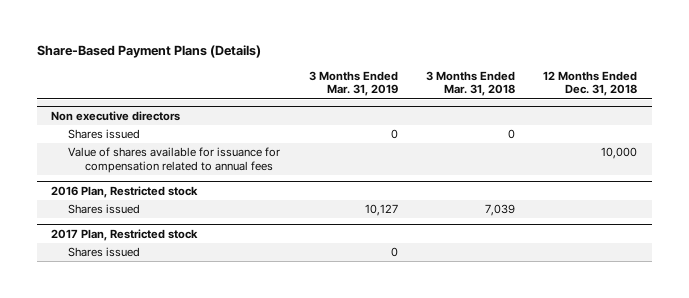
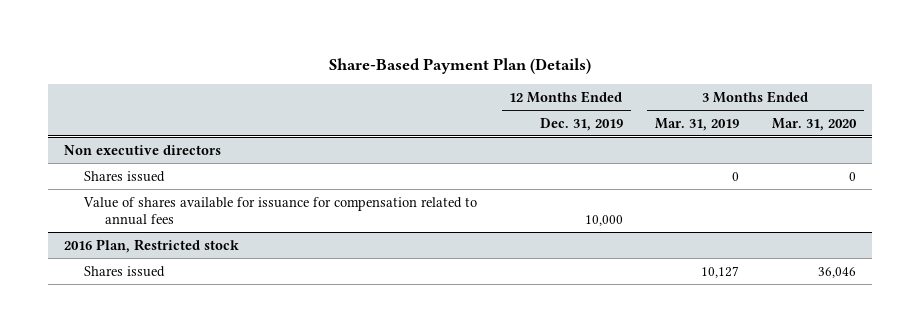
- Share-Based Payment Plans (Details)
+ Share-Based Payment Plan (Details)
- | 3 Months Ended Mar. 31, 2019 | 3 Months Ended Mar. 31, 2018 | 12 Months Ended Dec. 31, 2018
+ | 12 Months Ended Dec. 31, 2019 | 3 Months Ended Mar. 31, 2019 | 3 Months Ended Mar. 31, 2020
- 2017 Plan, Restricted stock
- Shares issued | 0 | |

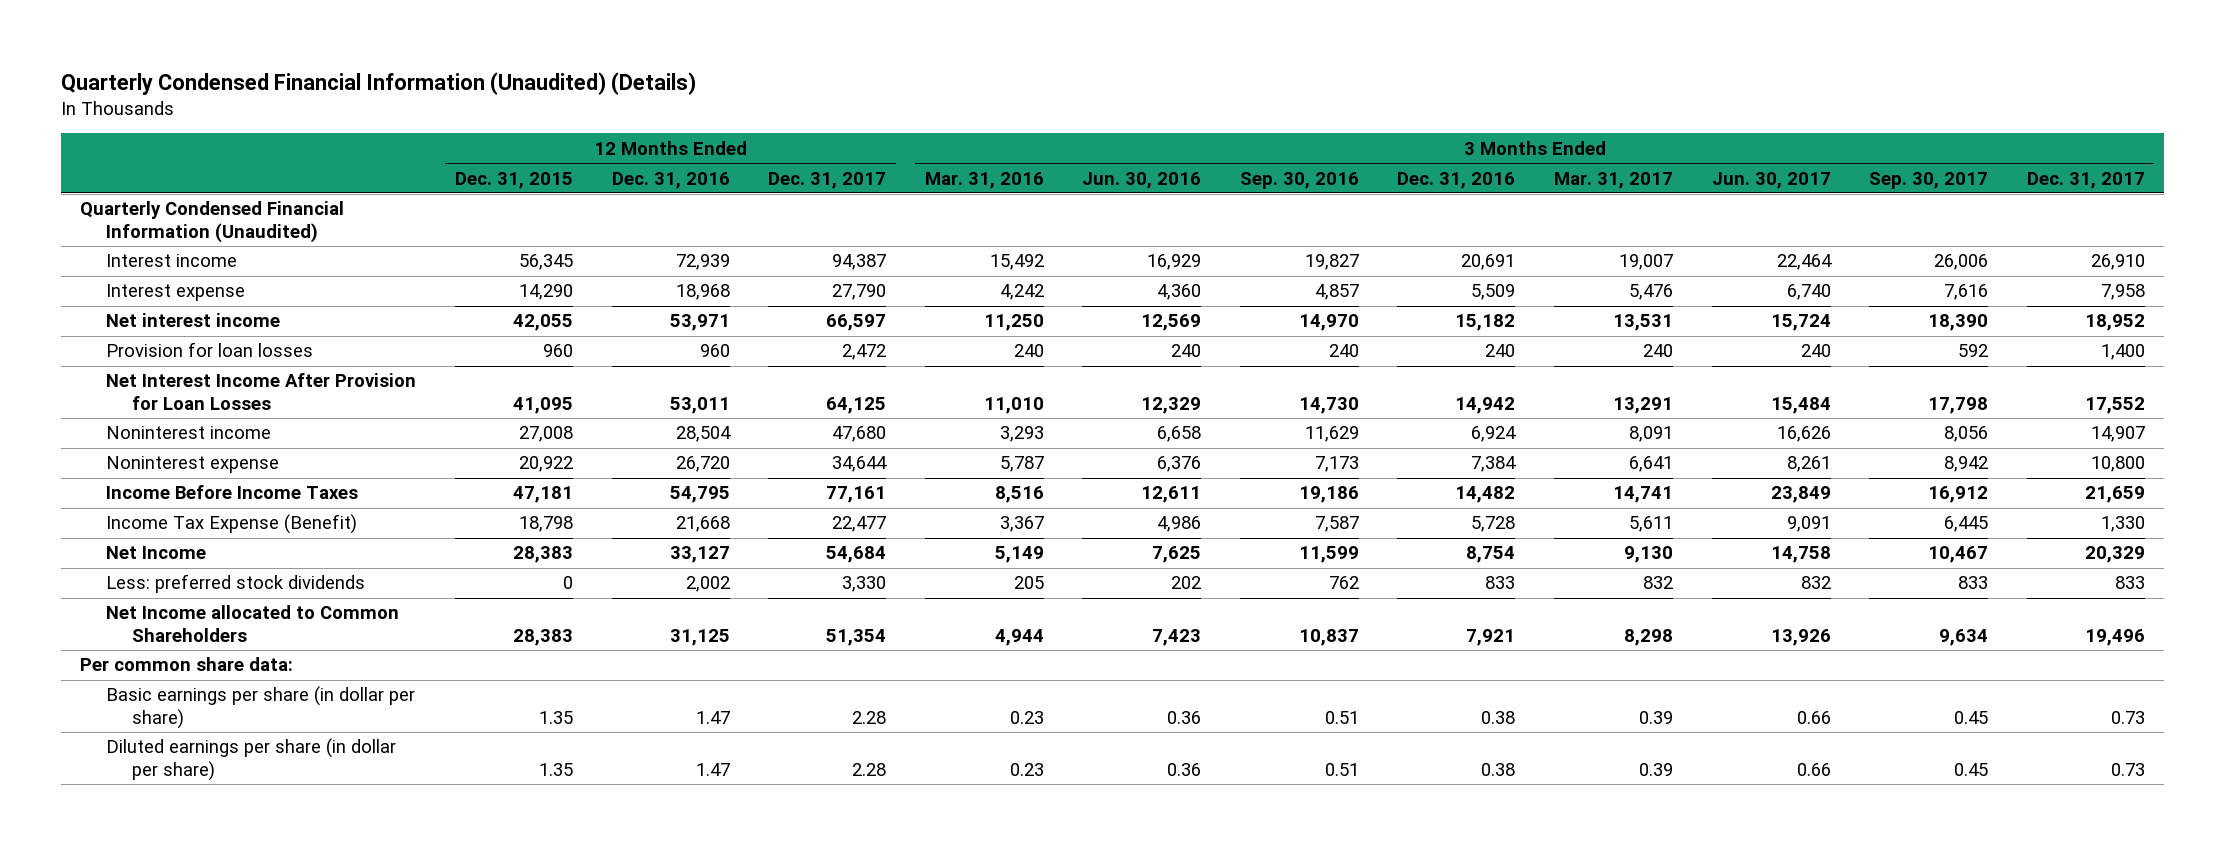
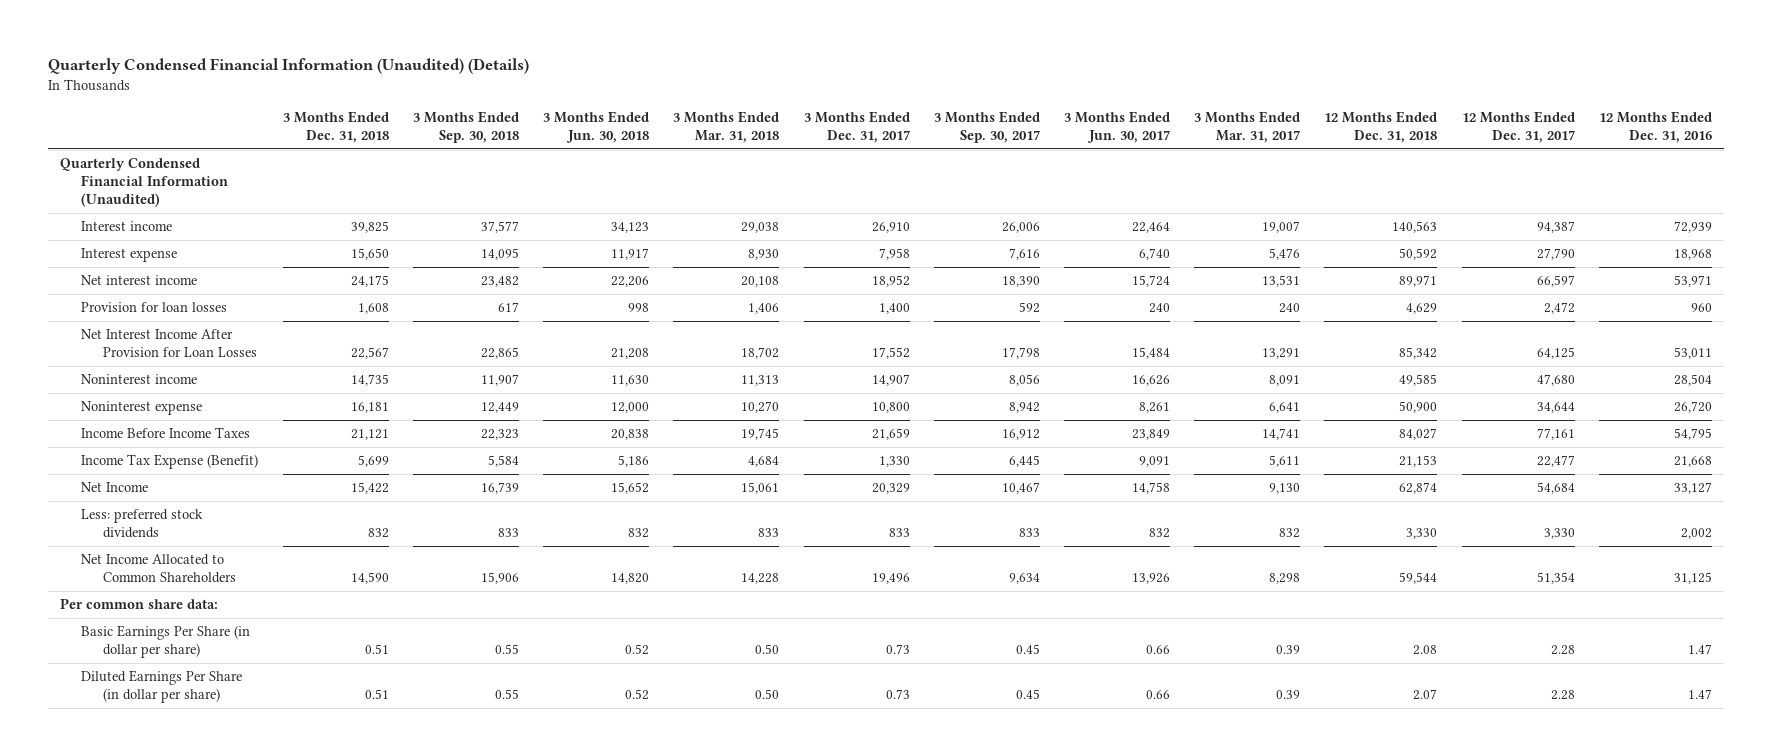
- | 12 Months Ended Dec. 31, 2015 | 12 Months Ended Dec. 31, 2016 | 12 Months Ended Dec. 31, 2017 | 3 Months Ended Mar. 31, 2016 | 3 Months Ended Jun. 30, 2016 | 3 Months Ended Sep. 30, 2016 | 3 Months Ended Dec. 31, 2016 | 3 Months Ended Mar. 31, 2017 | 3 Months Ended Jun. 30, 2017 | 3 Months Ended Sep. 30, 2017 | 3 Months Ended Dec. 31, 2017
+ | 3 Months Ended Dec. 31, 2018 | 3 Months Ended Sep. 30, 2018 | 3 Months Ended Jun. 30, 2018 | 3 Months Ended Mar. 31, 2018 | 3 Months Ended Dec. 31, 2017 | 3 Months Ended Sep. 30, 2017 | 3 Months Ended Jun. 30, 2017 | 3 Months Ended Mar. 31, 2017 | 12 Months Ended Dec. 31, 2018 | 12 Months Ended Dec. 31, 2017 | 12 Months Ended Dec. 31, 2016
- Net Income allocated to Common Shareholders | 28,383 | 31,125 | 51,354 | 4,944 | 7,423 | 10,837 | 7,921 | 8,298 | 13,926 | 9,634 | 19,496
+ Net Income Allocated to Common Shareholders | 14,590 | 15,906 | 14,820 | 14,228 | 19,496 | 9,634 | 13,926 | 8,298 | 59,544 | 51,354 | 31,125
- Basic earnings per share (in dollar per share) | 1.35 | 1.47 | 2.28 | 0.23 | 0.36 | 0.51 | 0.38 | 0.39 | 0.66 | 0.45 | 0.73
- Diluted earnings per share (in dollar per share) | 1.35 | 1.47 | 2.28 | 0.23 | 0.36 | 0.51 | 0.38 | 0.39 | 0.66 | 0.45 | 0.73
+ Basic Earnings Per Share (in dollar per share) | 0.51 | 0.55 | 0.52 | 0.50 | 0.73 | 0.45 | 0.66 | 0.39 | 2.08 | 2.28 | 1.47
+ Diluted Earnings Per Share (in dollar per share) | 0.51 | 0.55 | 0.52 | 0.50 | 0.73 | 0.45 | 0.66 | 0.39 | 2.07 | 2.28 | 1.47

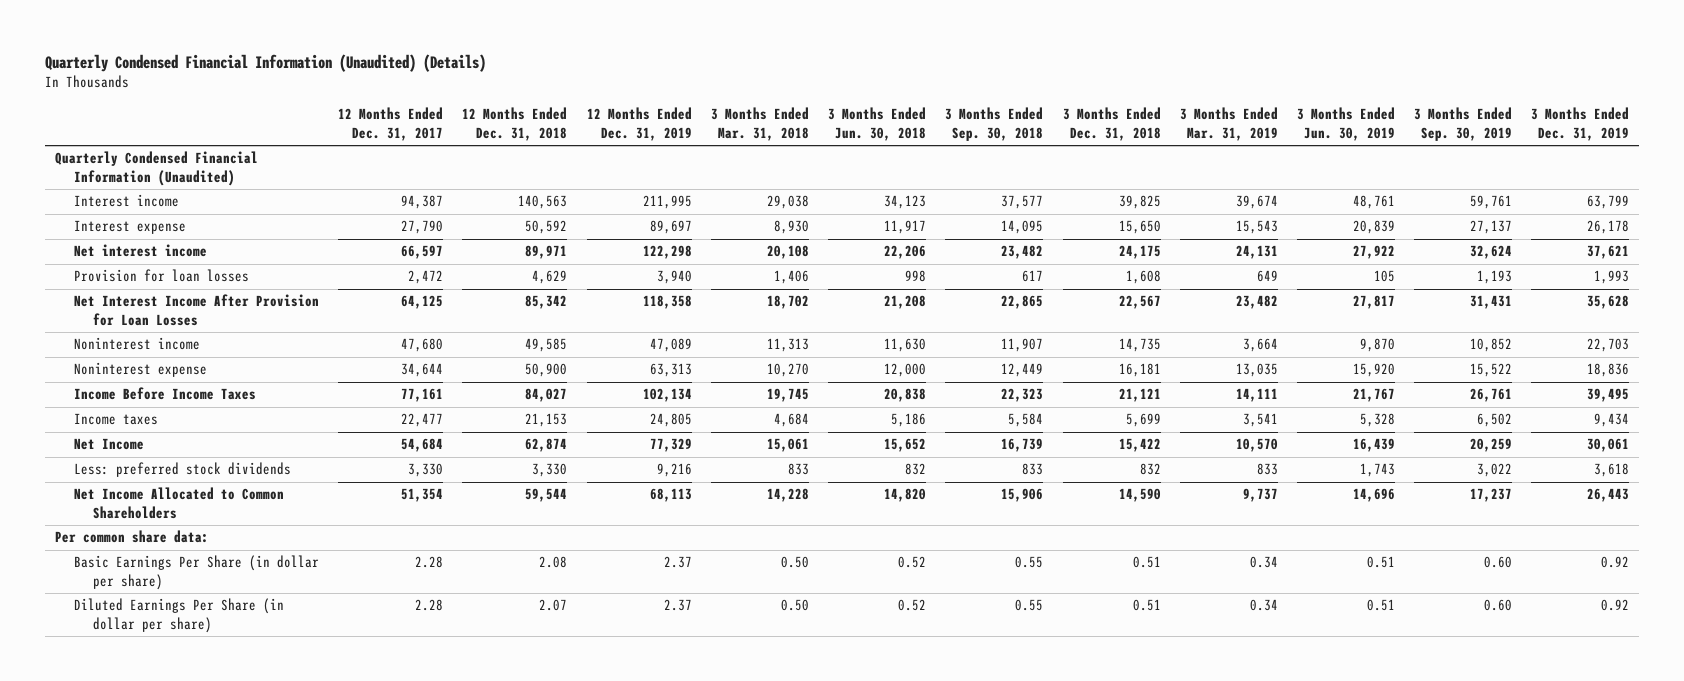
- | 3 Months Ended Dec. 31, 2018 | 3 Months Ended Sep. 30, 2018 | 3 Months Ended Jun. 30, 2018 | 3 Months Ended Mar. 31, 2018 | 3 Months Ended Dec. 31, 2017 | 3 Months Ended Sep. 30, 2017 | 3 Months Ended Jun. 30, 2017 | 3 Months Ended Mar. 31, 2017 | 12 Months Ended Dec. 31, 2018 | 12 Months Ended Dec. 31, 2017 | 12 Months Ended Dec. 31, 2016
+ | 12 Months Ended Dec. 31, 2017 | 12 Months Ended Dec. 31, 2018 | 12 Months Ended Dec. 31, 2019 | 3 Months Ended Mar. 31, 2018 | 3 Months Ended Jun. 30, 2018 | 3 Months Ended Sep. 30, 2018 | 3 Months Ended Dec. 31, 2018 | 3 Months Ended Mar. 31, 2019 | 3 Months Ended Jun. 30, 2019 | 3 Months Ended Sep. 30, 2019 | 3 Months Ended Dec. 31, 2019
- Income Tax Expense (Benefit) | 5,699 | 5,584 | 5,186 | 4,684 | 1,330 | 6,445 | 9,091 | 5,611 | 21,153 | 22,477 | 21,668
+ Income taxes | 22,477 | 21,153 | 24,805 | 4,684 | 5,186 | 5,584 | 5,699 | 3,541 | 5,328 | 6,502 | 9,434

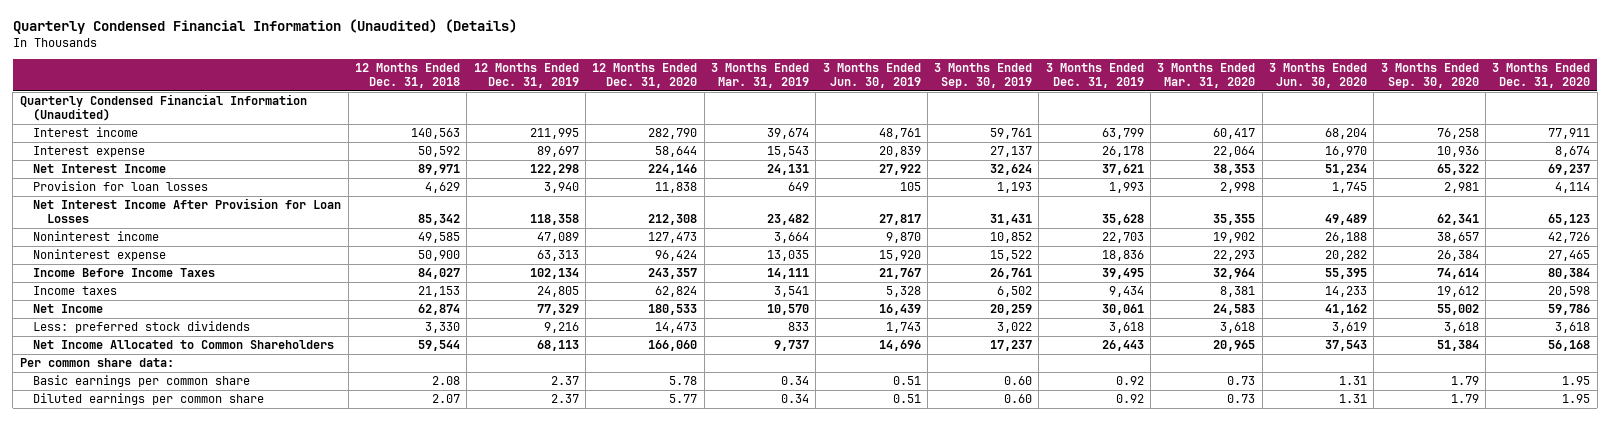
- | 12 Months Ended Dec. 31, 2017 | 12 Months Ended Dec. 31, 2018 | 12 Months Ended Dec. 31, 2019 | 3 Months Ended Mar. 31, 2018 | 3 Months Ended Jun. 30, 2018 | 3 Months Ended Sep. 30, 2018 | 3 Months Ended Dec. 31, 2018 | 3 Months Ended Mar. 31, 2019 | 3 Months Ended Jun. 30, 2019 | 3 Months Ended Sep. 30, 2019 | 3 Months Ended Dec. 31, 2019
+ | 12 Months Ended Dec. 31, 2018 | 12 Months Ended Dec. 31, 2019 | 12 Months Ended Dec. 31, 2020 | 3 Months Ended Mar. 31, 2019 | 3 Months Ended Jun. 30, 2019 | 3 Months Ended Sep. 30, 2019 | 3 Months Ended Dec. 31, 2019 | 3 Months Ended Mar. 31, 2020 | 3 Months Ended Jun. 30, 2020 | 3 Months Ended Sep. 30, 2020 | 3 Months Ended Dec. 31, 2020
- Net interest income | 66,597 | 89,971 | 122,298 | 20,108 | 22,206 | 23,482 | 24,175 | 24,131 | 27,922 | 32,624 | 37,621
+ Net Interest Income | 89,971 | 122,298 | 224,146 | 24,131 | 27,922 | 32,624 | 37,621 | 38,353 | 51,234 | 65,322 | 69,237
- Basic Earnings Per Share (in dollar per share) | 2.28 | 2.08 | 2.37 | 0.50 | 0.52 | 0.55 | 0.51 | 0.34 | 0.51 | 0.60 | 0.92
- Diluted Earnings Per Share (in dollar per share) | 2.28 | 2.07 | 2.37 | 0.50 | 0.52 | 0.55 | 0.51 | 0.34 | 0.51 | 0.60 | 0.92
+ Basic earnings per common share | 2.08 | 2.37 | 5.78 | 0.34 | 0.51 | 0.60 | 0.92 | 0.73 | 1.31 | 1.79 | 1.95
+ Diluted earnings per common share | 2.07 | 2.37 | 5.77 | 0.34 | 0.51 | 0.60 | 0.92 | 0.73 | 1.31 | 1.79 | 1.95

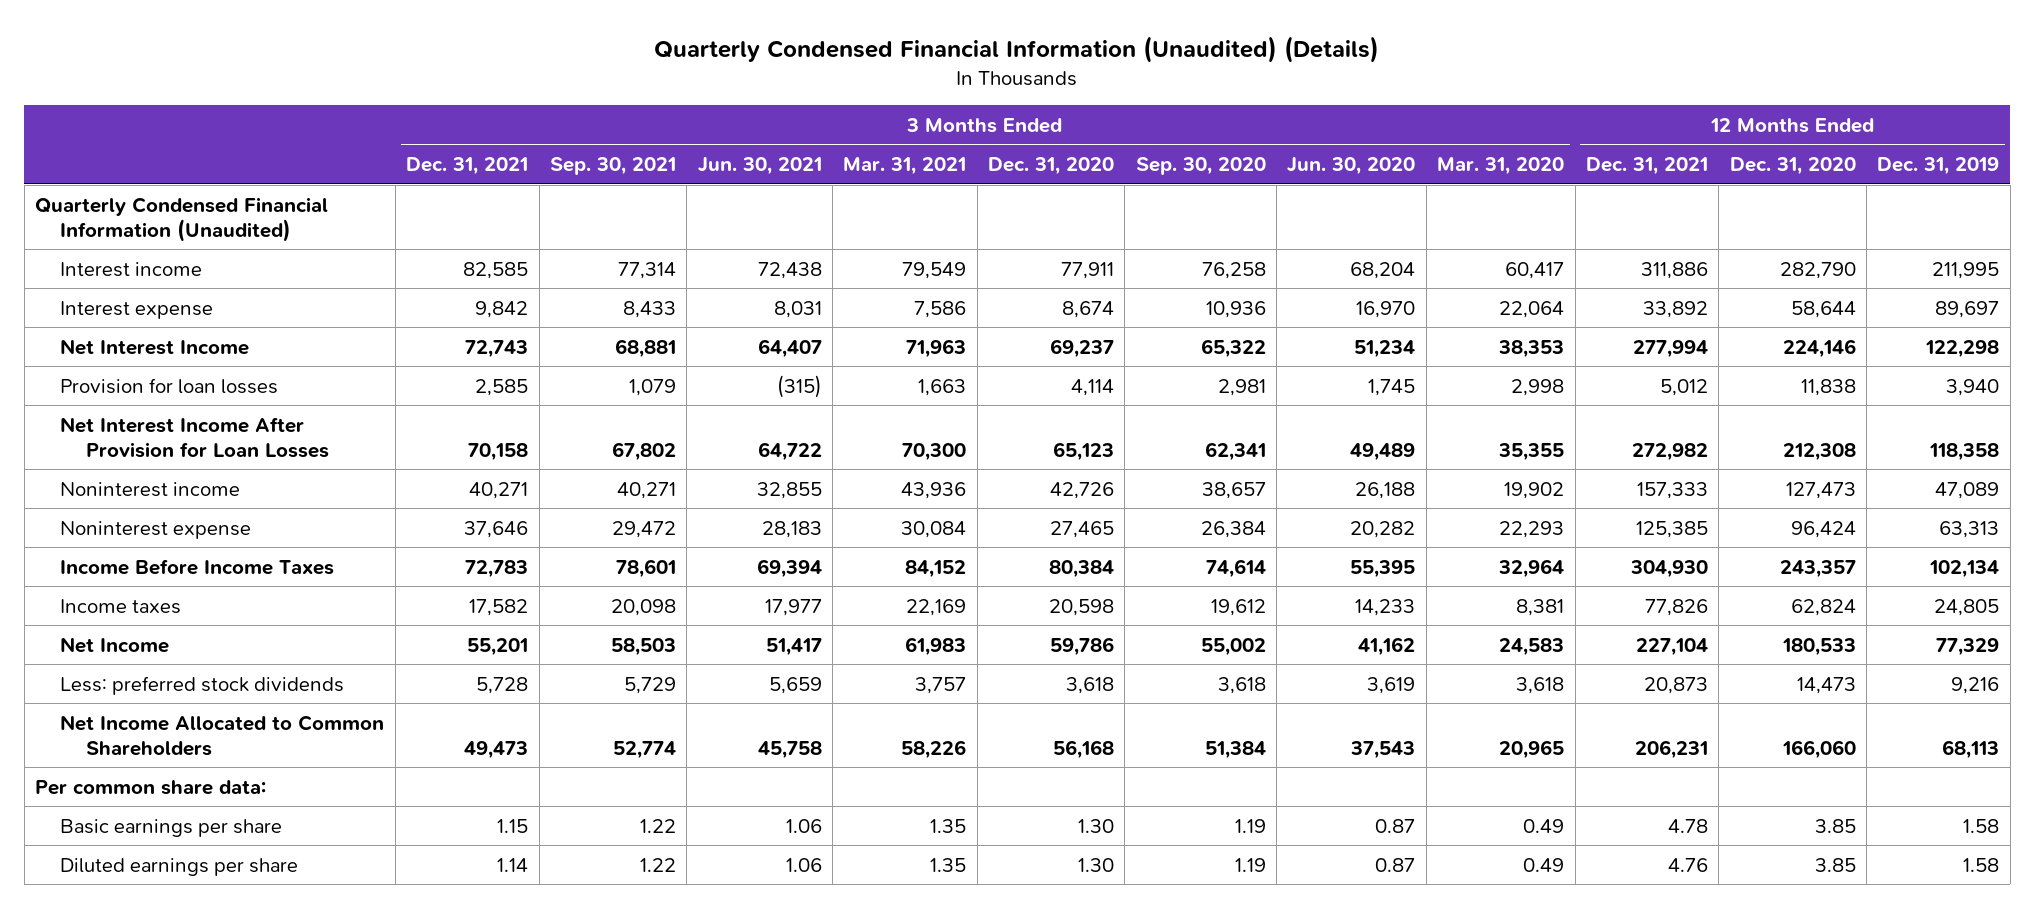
- | 12 Months Ended Dec. 31, 2018 | 12 Months Ended Dec. 31, 2019 | 12 Months Ended Dec. 31, 2020 | 3 Months Ended Mar. 31, 2019 | 3 Months Ended Jun. 30, 2019 | 3 Months Ended Sep. 30, 2019 | 3 Months Ended Dec. 31, 2019 | 3 Months Ended Mar. 31, 2020 | 3 Months Ended Jun. 30, 2020 | 3 Months Ended Sep. 30, 2020 | 3 Months Ended Dec. 31, 2020
+ | 3 Months Ended Dec. 31, 2021 | 3 Months Ended Sep. 30, 2021 | 3 Months Ended Jun. 30, 2021 | 3 Months Ended Mar. 31, 2021 | 3 Months Ended Dec. 31, 2020 | 3 Months Ended Sep. 30, 2020 | 3 Months Ended Jun. 30, 2020 | 3 Months Ended Mar. 31, 2020 | 12 Months Ended Dec. 31, 2021 | 12 Months Ended Dec. 31, 2020 | 12 Months Ended Dec. 31, 2019
- Basic earnings per common share | 2.08 | 2.37 | 5.78 | 0.34 | 0.51 | 0.60 | 0.92 | 0.73 | 1.31 | 1.79 | 1.95
- Diluted earnings per common share | 2.07 | 2.37 | 5.77 | 0.34 | 0.51 | 0.60 | 0.92 | 0.73 | 1.31 | 1.79 | 1.95
+ Basic earnings per share | 1.15 | 1.22 | 1.06 | 1.35 | 1.30 | 1.19 | 0.87 | 0.49 | 4.78 | 3.85 | 1.58
+ Diluted earnings per share | 1.14 | 1.22 | 1.06 | 1.35 | 1.30 | 1.19 | 0.87 | 0.49 | 4.76 | 3.85 | 1.58

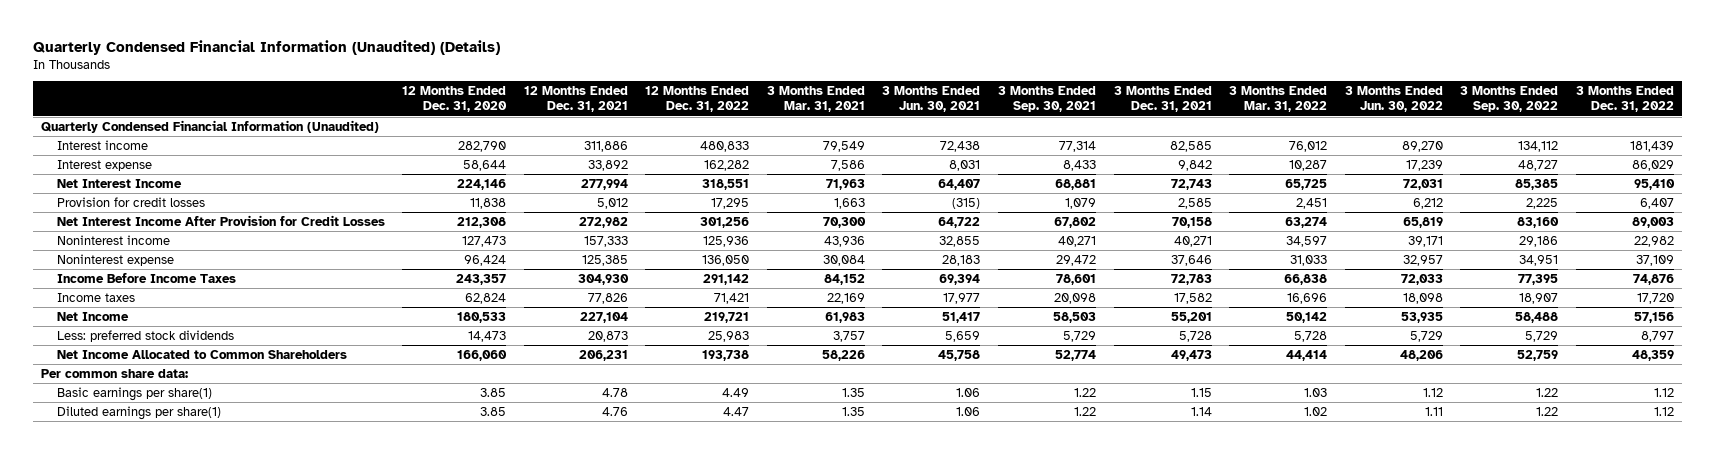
- | 3 Months Ended Dec. 31, 2021 | 3 Months Ended Sep. 30, 2021 | 3 Months Ended Jun. 30, 2021 | 3 Months Ended Mar. 31, 2021 | 3 Months Ended Dec. 31, 2020 | 3 Months Ended Sep. 30, 2020 | 3 Months Ended Jun. 30, 2020 | 3 Months Ended Mar. 31, 2020 | 12 Months Ended Dec. 31, 2021 | 12 Months Ended Dec. 31, 2020 | 12 Months Ended Dec. 31, 2019
+ | 12 Months Ended Dec. 31, 2020 | 12 Months Ended Dec. 31, 2021 | 12 Months Ended Dec. 31, 2022 | 3 Months Ended Mar. 31, 2021 | 3 Months Ended Jun. 30, 2021 | 3 Months Ended Sep. 30, 2021 | 3 Months Ended Dec. 31, 2021 | 3 Months Ended Mar. 31, 2022 | 3 Months Ended Jun. 30, 2022 | 3 Months Ended Sep. 30, 2022 | 3 Months Ended Dec. 31, 2022
- Provision for loan losses | 2,585 | 1,079 | (315) | 1,663 | 4,114 | 2,981 | 1,745 | 2,998 | 5,012 | 11,838 | 3,940
- Net Interest Income After Provision for Loan Losses | 70,158 | 67,802 | 64,722 | 70,300 | 65,123 | 62,341 | 49,489 | 35,355 | 272,982 | 212,308 | 118,358
+ Provision for credit losses | 11,838 | 5,012 | 17,295 | 1,663 | (315) | 1,079 | 2,585 | 2,451 | 6,212 | 2,225 | 6,407
+ Net Interest Income After Provision for Credit Losses | 212,308 | 272,982 | 301,256 | 70,300 | 64,722 | 67,802 | 70,158 | 63,274 | 65,819 | 83,160 | 89,003
- Basic earnings per share | 1.15 | 1.22 | 1.06 | 1.35 | 1.30 | 1.19 | 0.87 | 0.49 | 4.78 | 3.85 | 1.58
- Diluted earnings per share | 1.14 | 1.22 | 1.06 | 1.35 | 1.30 | 1.19 | 0.87 | 0.49 | 4.76 | 3.85 | 1.58
+ Basic earnings per share(1) | 3.85 | 4.78 | 4.49 | 1.35 | 1.06 | 1.22 | 1.15 | 1.03 | 1.12 | 1.22 | 1.12
+ Diluted earnings per share(1) | 3.85 | 4.76 | 4.47 | 1.35 | 1.06 | 1.22 | 1.14 | 1.02 | 1.11 | 1.22 | 1.12

